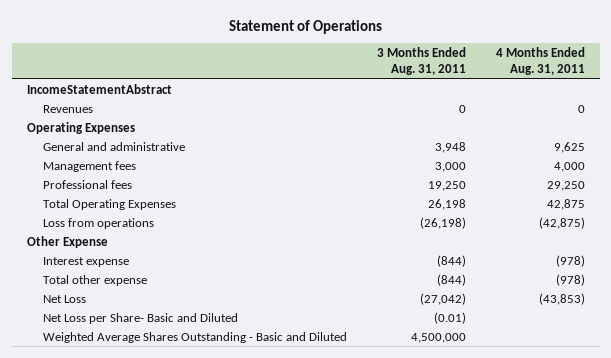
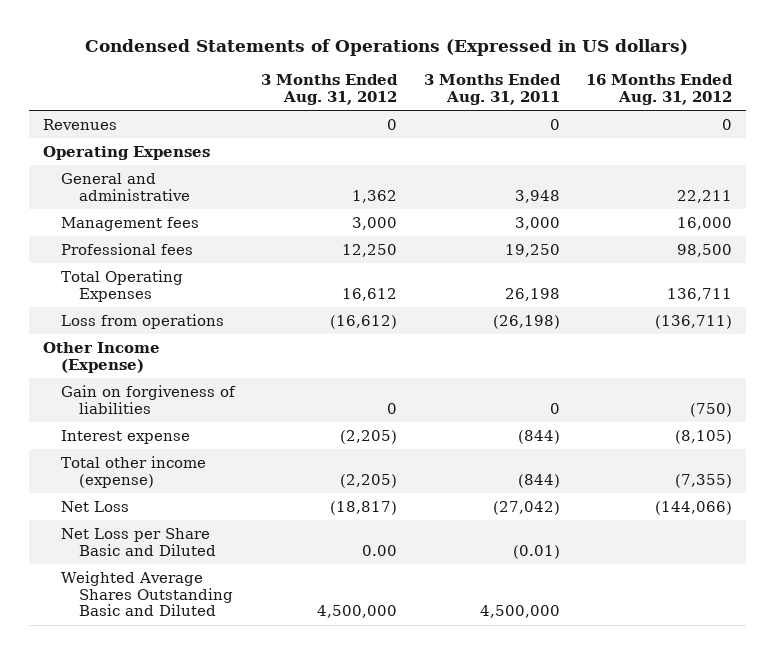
- Statement of Operations
+ Condensed Statements of Operations (Expressed in US dollars)
- | 3 Months Ended Aug. 31, 2011 | 4 Months Ended Aug. 31, 2011
+ | 3 Months Ended Aug. 31, 2012 | 3 Months Ended Aug. 31, 2011 | 16 Months Ended Aug. 31, 2012
- IncomeStatementAbstract
- Other Expense
+ Other Income (Expense)
+ Gain on forgiveness of liabilities | 0 | 0 | (750)
- Total other expense | (844) | (978)
+ Total other income (expense) | (2,205) | (844) | (7,355)
- Net Loss per Share- Basic and Diluted | (0.01) |
- Weighted Average Shares Outstanding - Basic and Diluted | 4,500,000 |
+ Net Loss per Share Basic and Diluted | 0.00 | (0.01) |
+ Weighted Average Shares Outstanding Basic and Diluted | 4,500,000 | 4,500,000 |

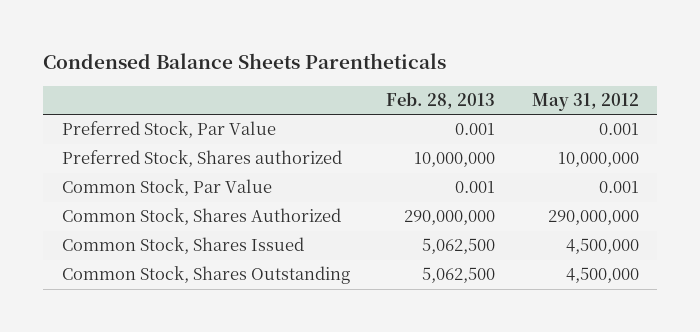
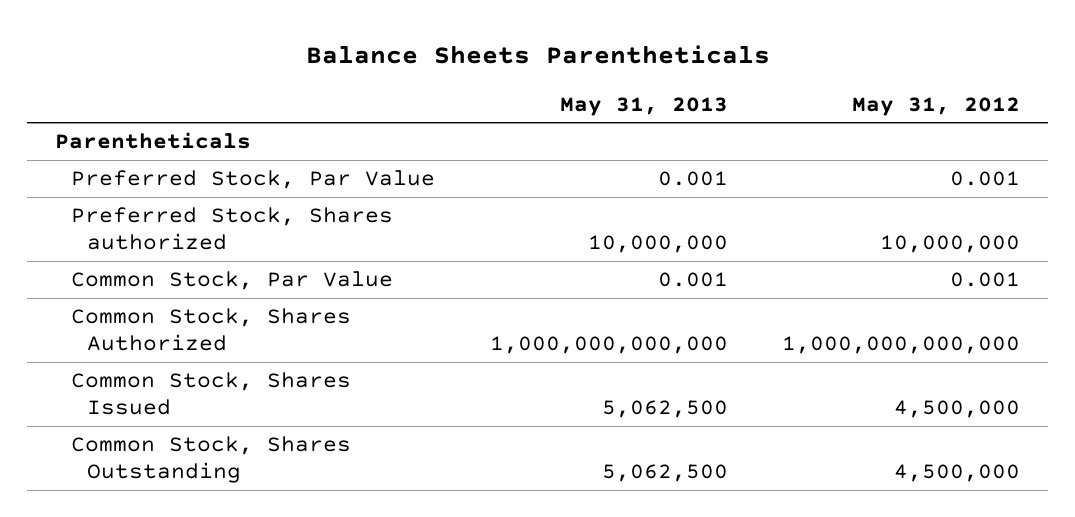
- Condensed Balance Sheets Parentheticals
+ Balance Sheets Parentheticals
- | Feb. 28, 2013 | May 31, 2012
+ | May 31, 2013 | May 31, 2012
+ Parentheticals
- Common Stock, Shares Authorized | 290,000,000 | 290,000,000
+ Common Stock, Shares Authorized | 1,000,000,000,000 | 1,000,000,000,000

